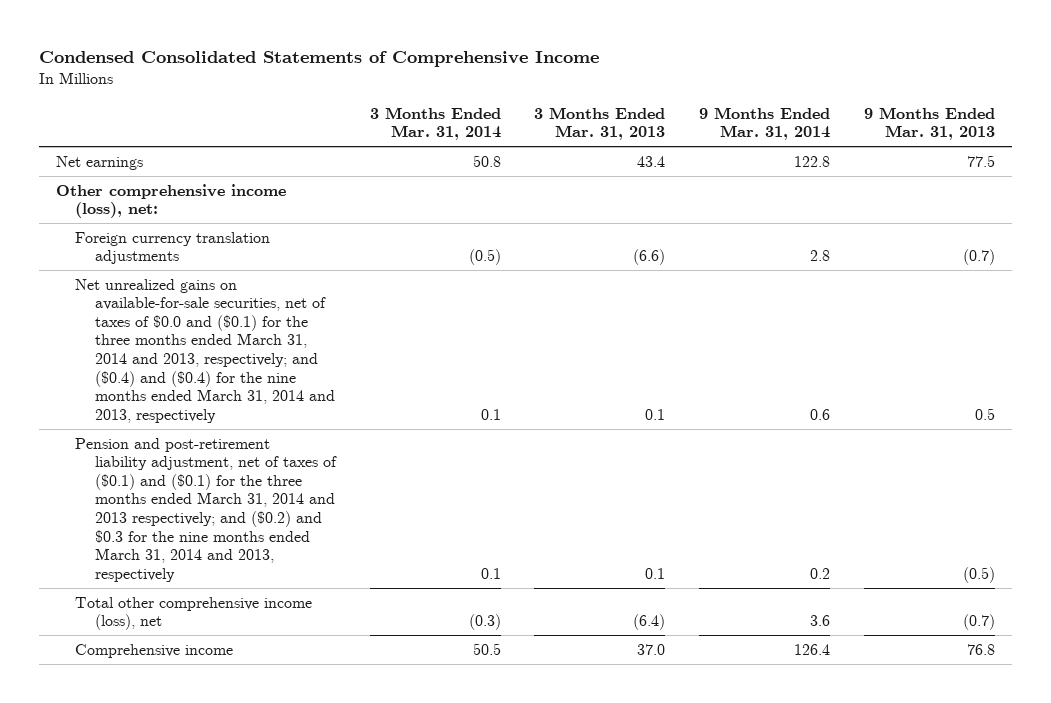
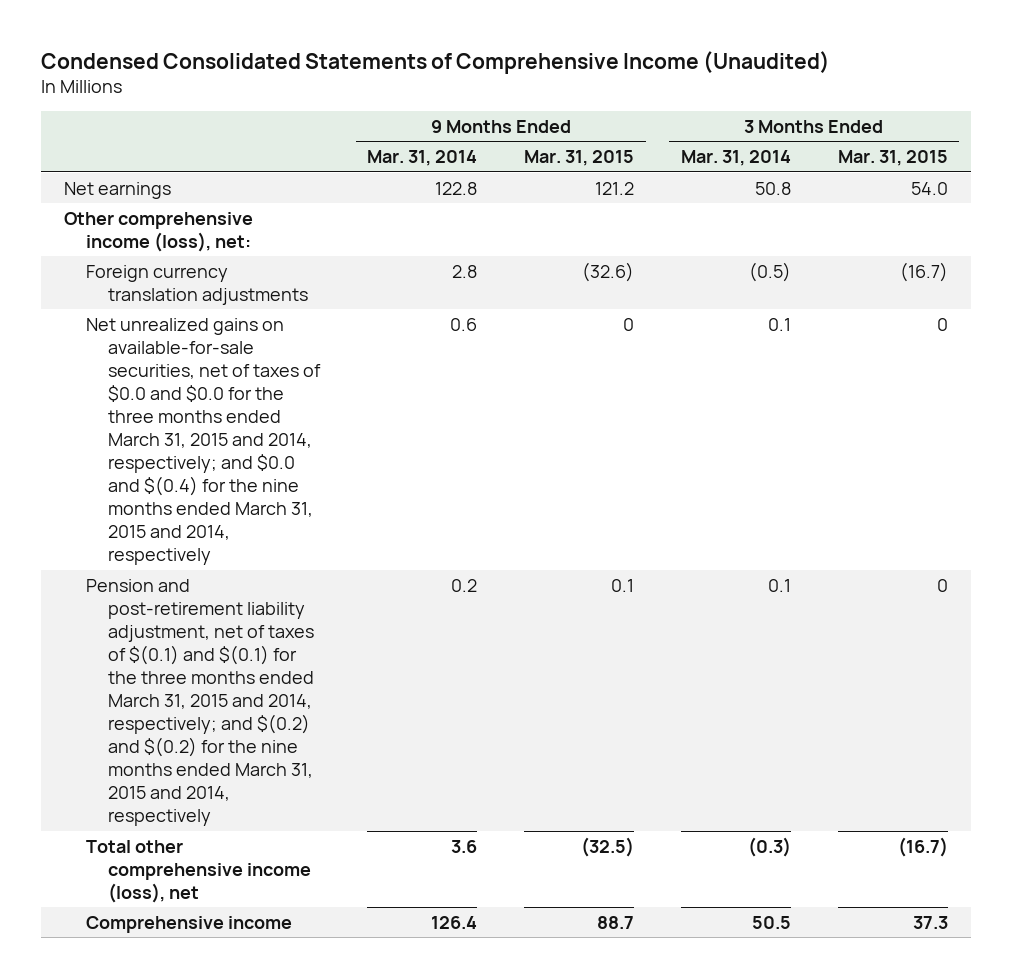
- Condensed Consolidated Statements of Comprehensive Income
+ Condensed Consolidated Statements of Comprehensive Income (Unaudited)
- | 3 Months Ended Mar. 31, 2014 | 3 Months Ended Mar. 31, 2013 | 9 Months Ended Mar. 31, 2014 | 9 Months Ended Mar. 31, 2013
+ | 9 Months Ended Mar. 31, 2014 | 9 Months Ended Mar. 31, 2015 | 3 Months Ended Mar. 31, 2014 | 3 Months Ended Mar. 31, 2015
- Net unrealized gains on available-for-sale securities, net of taxes of $0.0 and ($0.1) for the three months ended March 31, 2014 and 2013, respectively; and ($0.4) and ($0.4) for the nine months ended March 31, 2014 and 2013, respectively | 0.1 | 0.1 | 0.6 | 0.5
- Pension and post-retirement liability adjustment, net of taxes of ($0.1) and ($0.1) for the three months ended March 31, 2014 and 2013 respectively; and ($0.2) and $0.3 for the nine months ended March 31, 2014 and 2013, respectively | 0.1 | 0.1 | 0.2 | (0.5)
+ Net unrealized gains on available-for-sale securities, net of taxes of $0.0 and $0.0 for the three months ended March 31, 2015 and 2014, respectively; and $0.0 and $(0.4) for the nine months ended March 31, 2015 and 2014, respectively | 0.6 | 0 | 0.1 | 0
+ Pension and post-retirement liability adjustment, net of taxes of $(0.1) and $(0.1) for the three months ended March 31, 2015 and 2014, respectively; and $(0.2) and $(0.2) for the nine months ended March 31, 2015 and 2014, respectively | 0.2 | 0.1 | 0.1 | 0

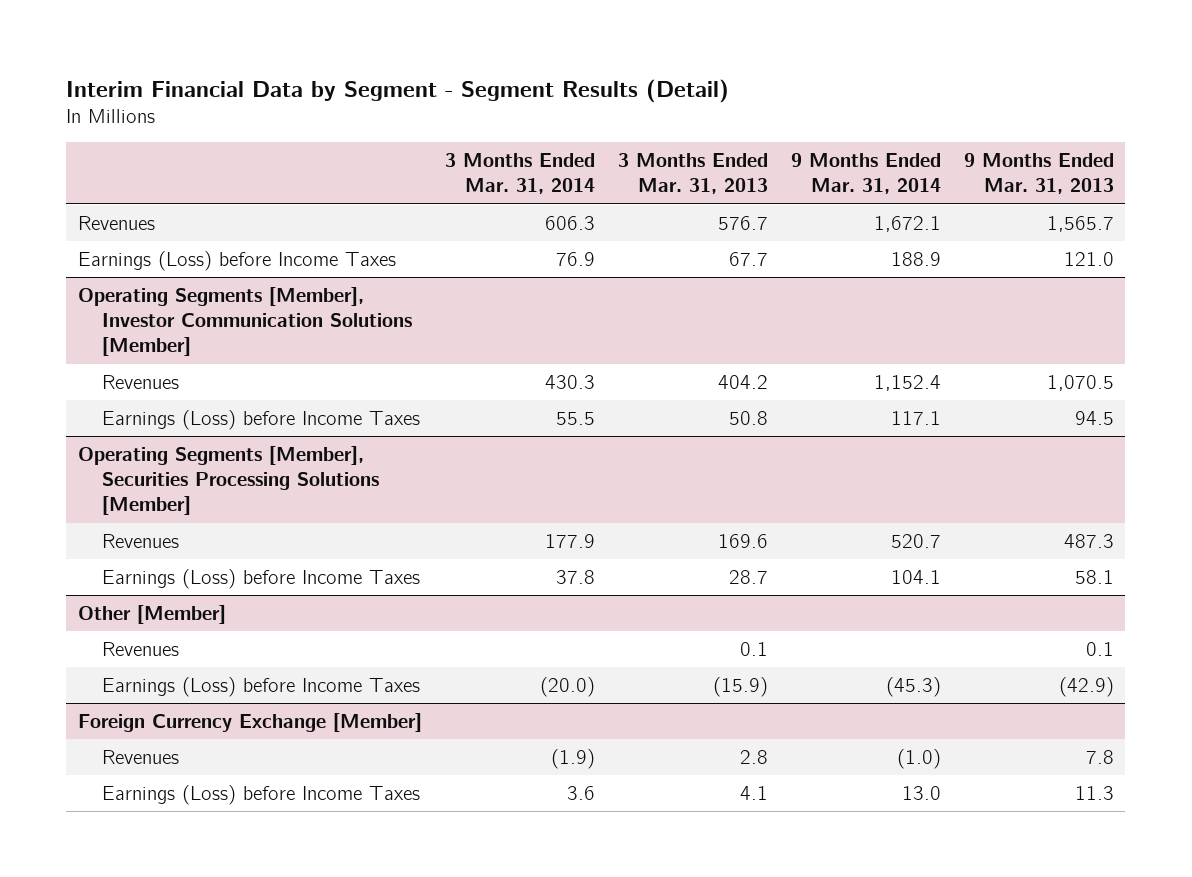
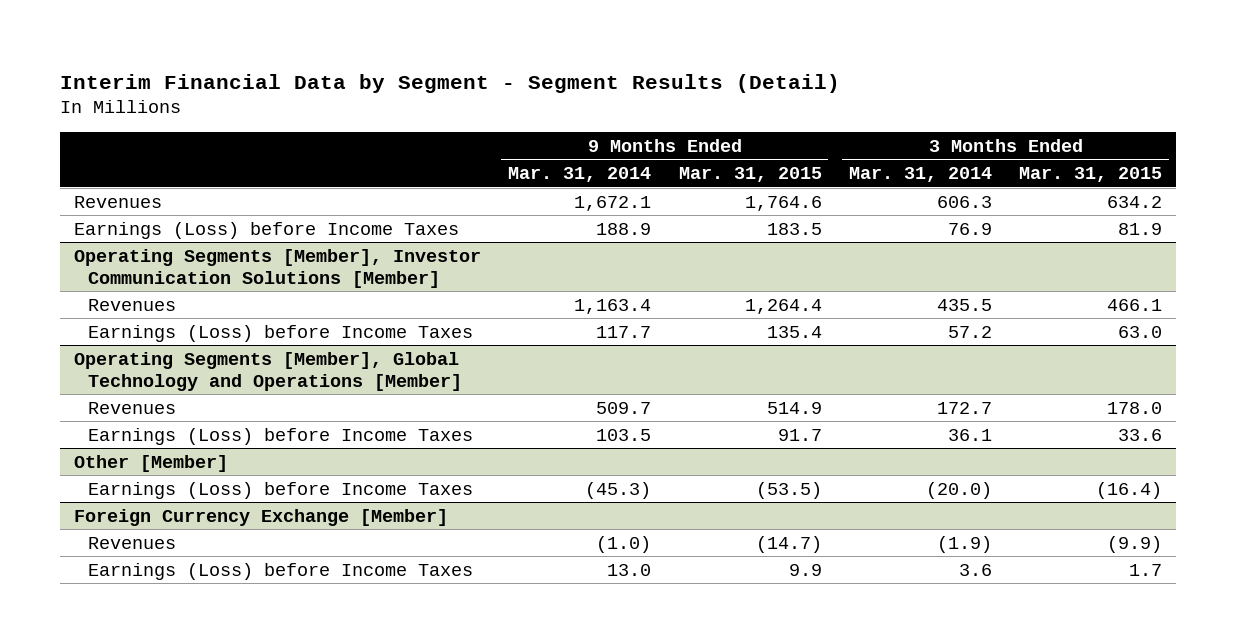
- | 3 Months Ended Mar. 31, 2014 | 3 Months Ended Mar. 31, 2013 | 9 Months Ended Mar. 31, 2014 | 9 Months Ended Mar. 31, 2013
+ | 9 Months Ended Mar. 31, 2014 | 9 Months Ended Mar. 31, 2015 | 3 Months Ended Mar. 31, 2014 | 3 Months Ended Mar. 31, 2015
@ Operating Segments [Member], Investor Communication Solutions [Member]
- Revenues | 430.3 | 404.2 | 1,152.4 | 1,070.5
- Earnings (Loss) before Income Taxes | 55.5 | 50.8 | 117.1 | 94.5
- Operating Segments [Member], Securities Processing Solutions [Member]
- Revenues | 177.9 | 169.6 | 520.7 | 487.3
- Earnings (Loss) before Income Taxes | 37.8 | 28.7 | 104.1 | 58.1
@ Operating Segments [Member], Investor Communication Solutions [Member]
+ Revenues | 1,163.4 | 1,264.4 | 435.5 | 466.1
+ Earnings (Loss) before Income Taxes | 117.7 | 135.4 | 57.2 | 63.0
+ Operating Segments [Member], Global Technology and Operations [Member]
+ Revenues | 509.7 | 514.9 | 172.7 | 178.0
+ Earnings (Loss) before Income Taxes | 103.5 | 91.7 | 36.1 | 33.6
@ Other [Member]
- Revenues | | 0.1 | | 0.1

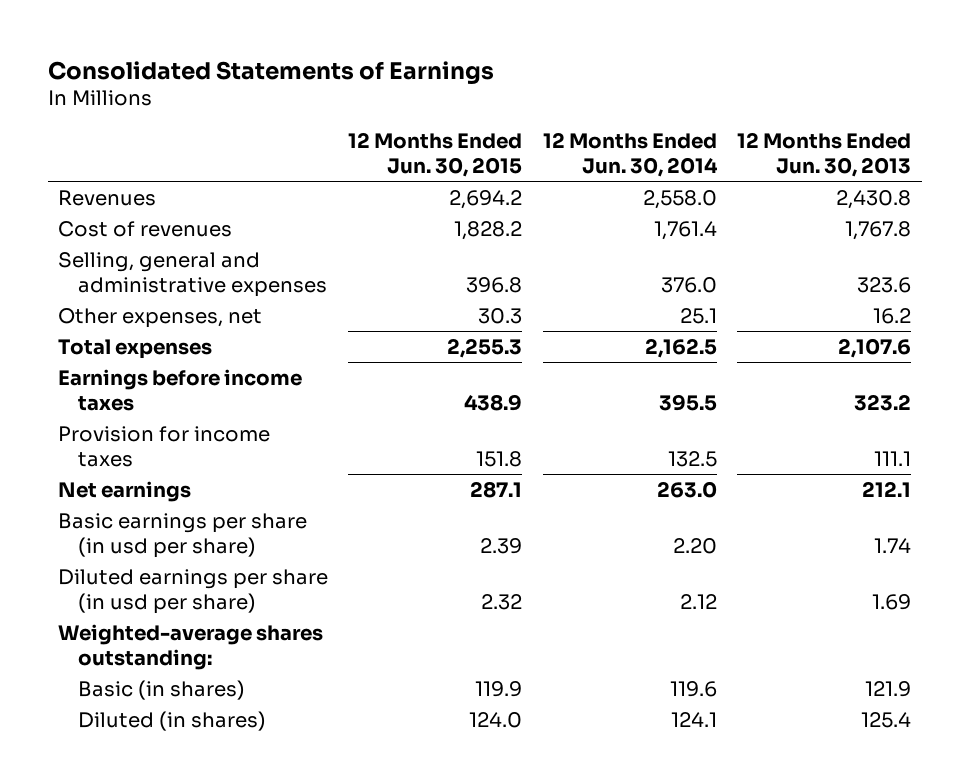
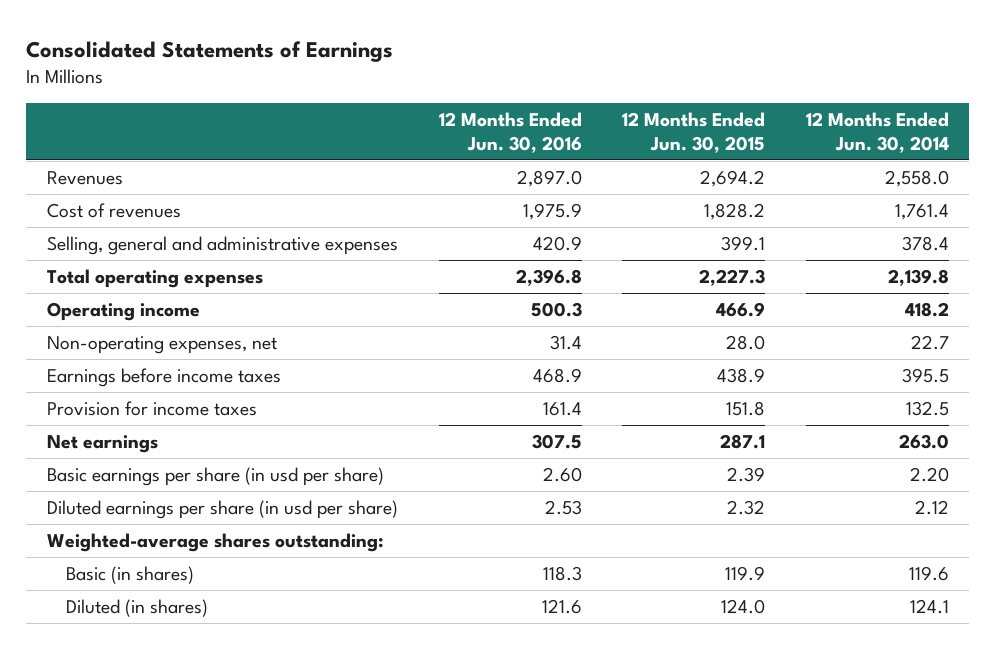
- | 12 Months Ended Jun. 30, 2015 | 12 Months Ended Jun. 30, 2014 | 12 Months Ended Jun. 30, 2013
+ | 12 Months Ended Jun. 30, 2016 | 12 Months Ended Jun. 30, 2015 | 12 Months Ended Jun. 30, 2014
- Selling, general and administrative expenses | 396.8 | 376.0 | 323.6
- Other expenses, net | 30.3 | 25.1 | 16.2
- Total expenses | 2,255.3 | 2,162.5 | 2,107.6
+ Selling, general and administrative expenses | 420.9 | 399.1 | 378.4
+ Total operating expenses | 2,396.8 | 2,227.3 | 2,139.8
+ Operating income | 500.3 | 466.9 | 418.2
+ Non-operating expenses, net | 31.4 | 28.0 | 22.7

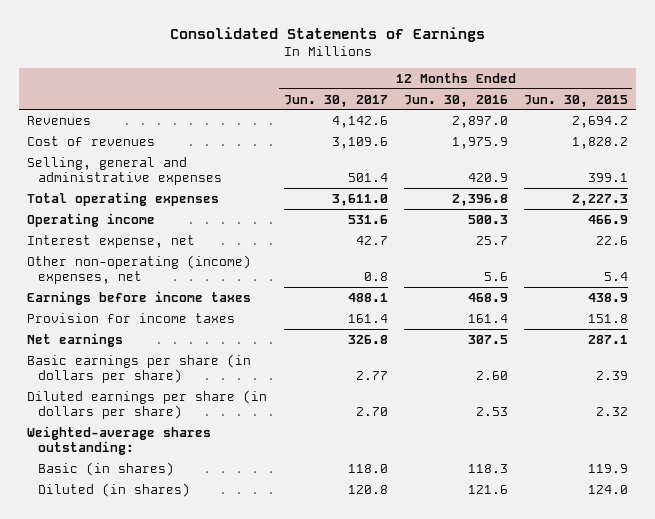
- | 12 Months Ended Jun. 30, 2016 | 12 Months Ended Jun. 30, 2015 | 12 Months Ended Jun. 30, 2014
+ | 12 Months Ended Jun. 30, 2017 | 12 Months Ended Jun. 30, 2016 | 12 Months Ended Jun. 30, 2015
- Non-operating expenses, net | 31.4 | 28.0 | 22.7
+ Interest expense, net | 42.7 | 25.7 | 22.6
+ Other non-operating (income) expenses, net | 0.8 | 5.6 | 5.4
- Basic earnings per share (in usd per share) | 2.60 | 2.39 | 2.20
- Diluted earnings per share (in usd per share) | 2.53 | 2.32 | 2.12
+ Basic earnings per share (in dollars per share) | 2.77 | 2.60 | 2.39
+ Diluted earnings per share (in dollars per share) | 2.70 | 2.53 | 2.32

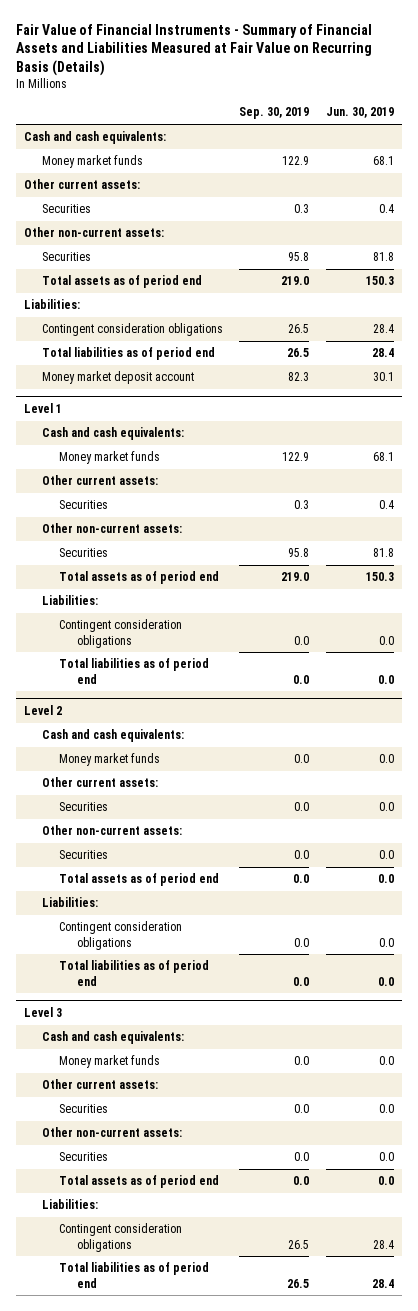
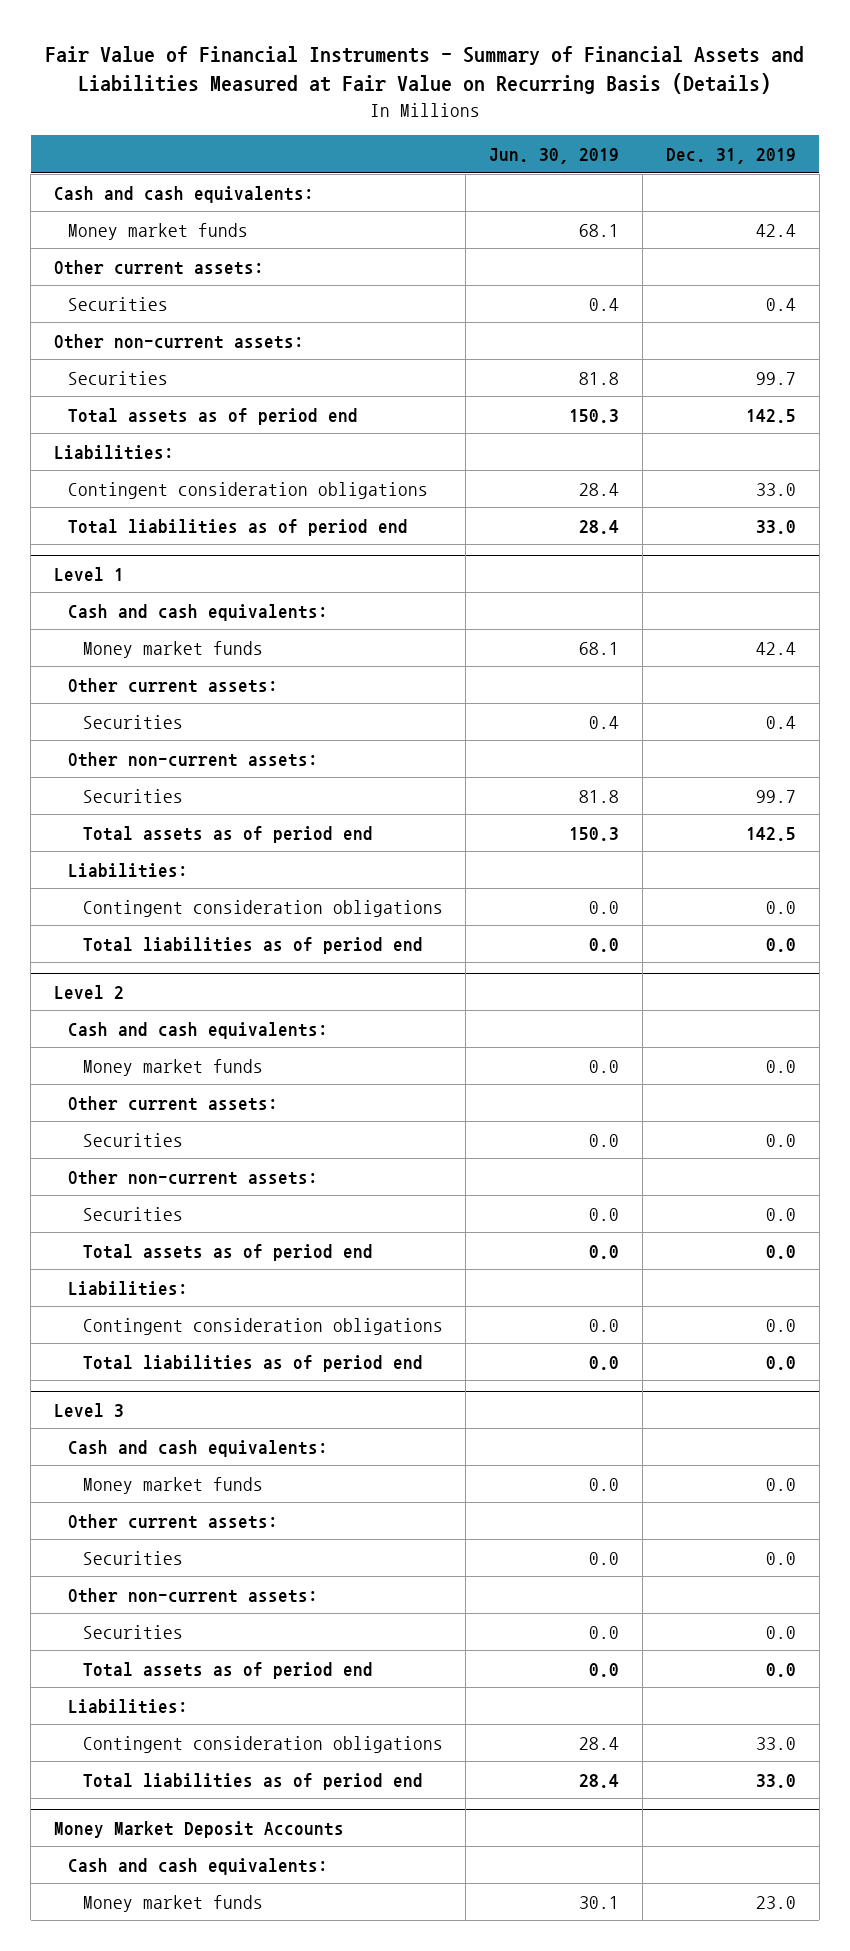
- | Sep. 30, 2019 | Jun. 30, 2019
+ | Jun. 30, 2019 | Dec. 31, 2019
- Money market deposit account | 82.3 | 30.1
+ Money Market Deposit Accounts
+ Cash and cash equivalents:
+ Money market funds | 30.1 | 23.0

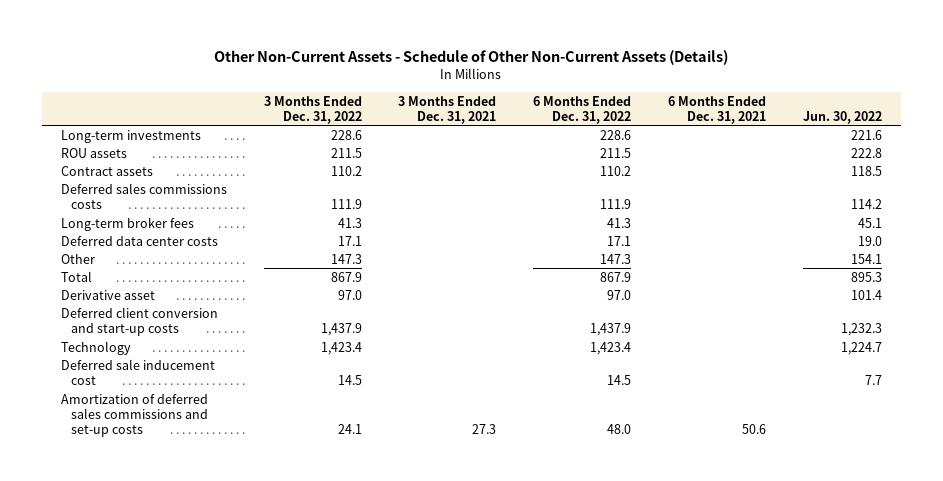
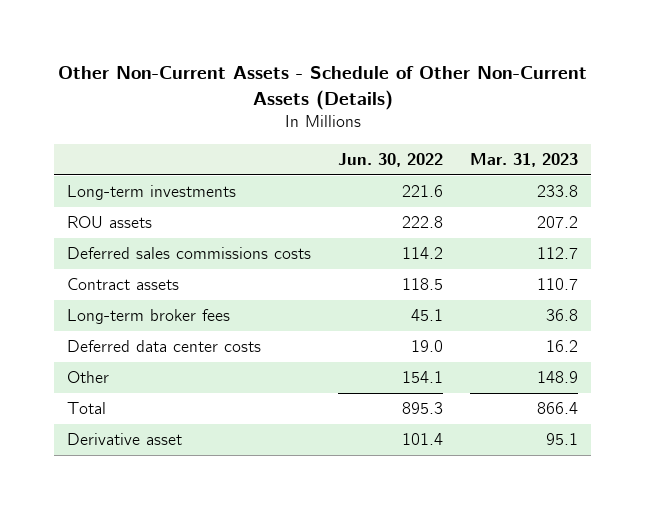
- | 3 Months Ended Dec. 31, 2022 | 3 Months Ended Dec. 31, 2021 | 6 Months Ended Dec. 31, 2022 | 6 Months Ended Dec. 31, 2021 | Jun. 30, 2022
+ | Jun. 30, 2022 | Mar. 31, 2023
moved down: Contract assets | 118.5 | 110.7
- Deferred client conversion and start-up costs | 1,437.9 | | 1,437.9 | | 1,232.3
- Technology | 1,423.4 | | 1,423.4 | | 1,224.7
- Deferred sale inducement cost | 14.5 | | 14.5 | | 7.7
- Amortization of deferred sales commissions and set-up costs | 24.1 | 27.3 | 48.0 | 50.6 |

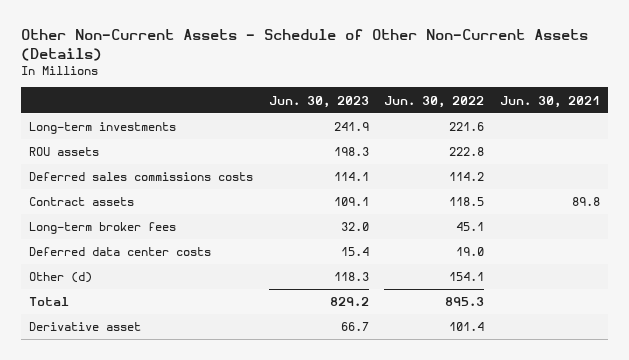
- | Jun. 30, 2022 | Mar. 31, 2023
+ | Jun. 30, 2023 | Jun. 30, 2022 | Jun. 30, 2021
- Other | 154.1 | 148.9
+ Other (d) | 118.3 | 154.1 |

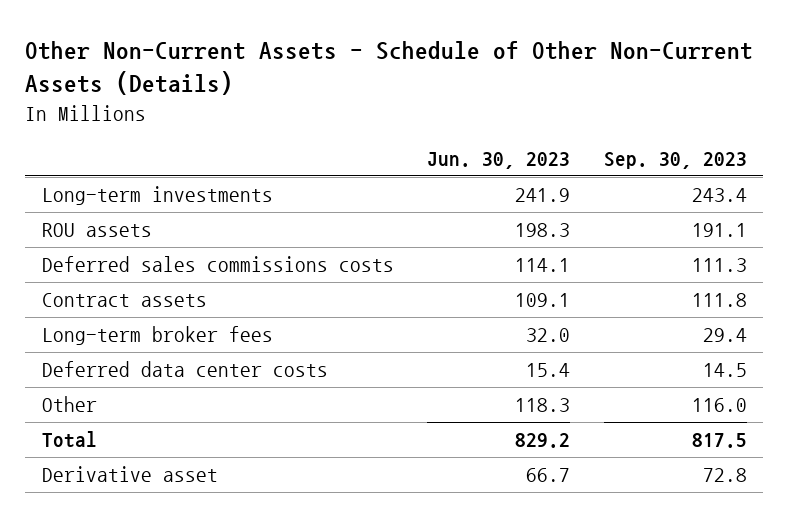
- | Jun. 30, 2023 | Jun. 30, 2022 | Jun. 30, 2021
+ | Jun. 30, 2023 | Sep. 30, 2023
- Other (d) | 118.3 | 154.1 |
+ Other | 118.3 | 116.0

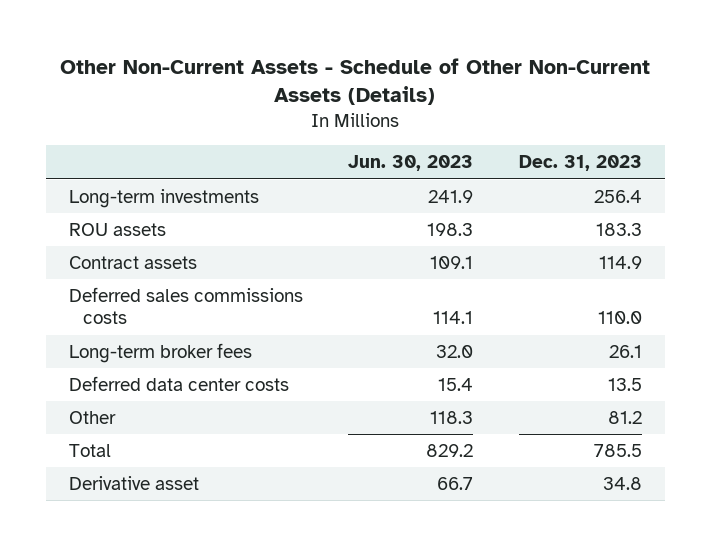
- | Jun. 30, 2023 | Sep. 30, 2023
+ | Jun. 30, 2023 | Dec. 31, 2023
moved down: Deferred sales commissions costs | 114.1 | 110.0

